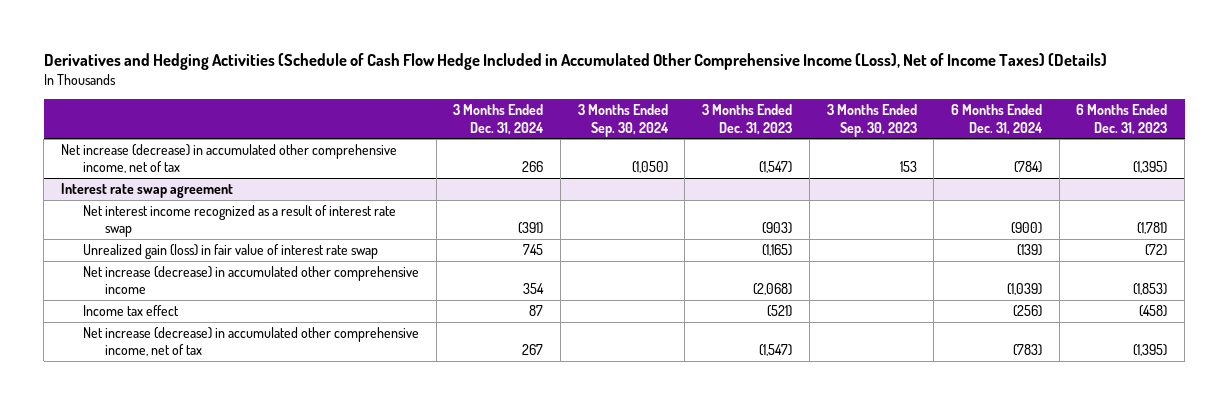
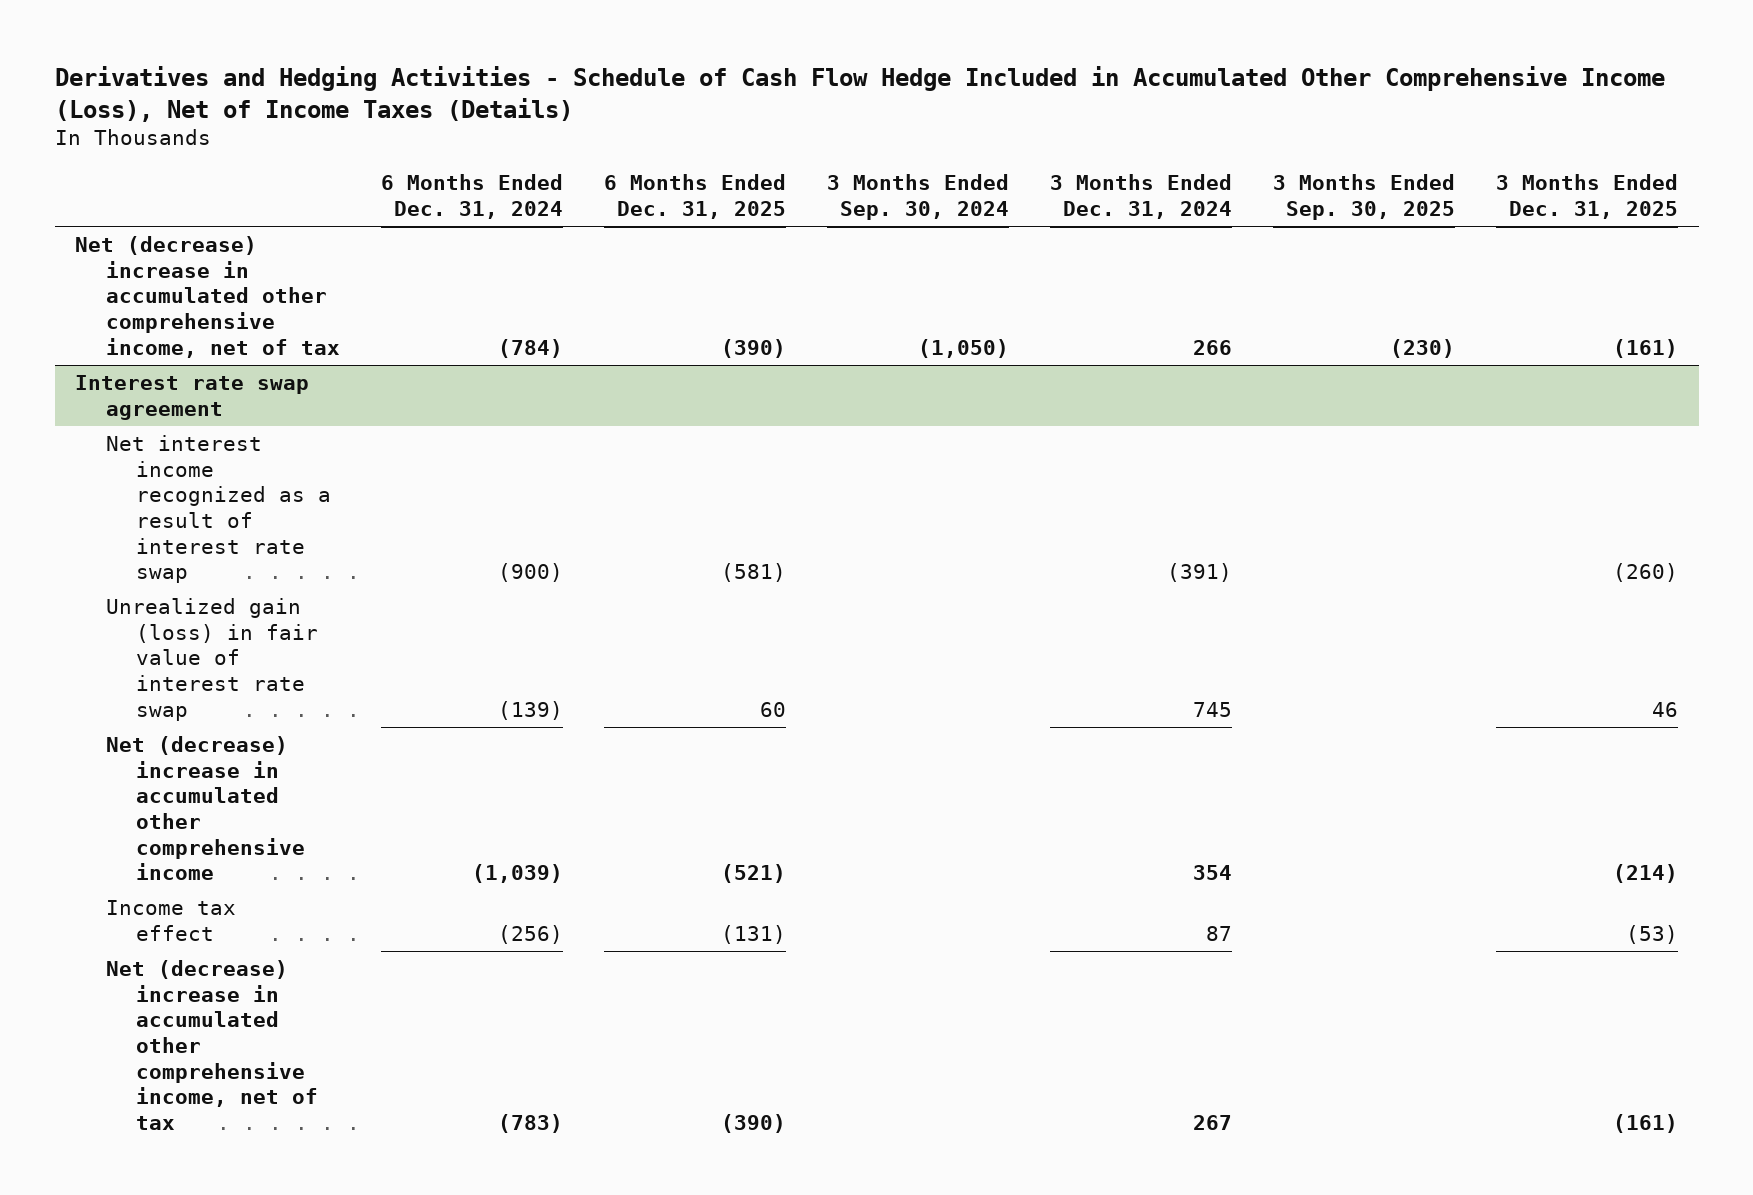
- Derivatives and Hedging Activities (Schedule of Cash Flow Hedge Included in Accumulated Other Comprehensive Income (Loss), Net of Income Taxes) (Details)
+ Derivatives and Hedging Activities - Schedule of Cash Flow Hedge Included in Accumulated Other Comprehensive Income (Loss), Net of Income Taxes (Details)
- | 3 Months Ended Dec. 31, 2024 | 3 Months Ended Sep. 30, 2024 | 3 Months Ended Dec. 31, 2023 | 3 Months Ended Sep. 30, 2023 | 6 Months Ended Dec. 31, 2024 | 6 Months Ended Dec. 31, 2023
+ | 6 Months Ended Dec. 31, 2024 | 6 Months Ended Dec. 31, 2025 | 3 Months Ended Sep. 30, 2024 | 3 Months Ended Dec. 31, 2024 | 3 Months Ended Sep. 30, 2025 | 3 Months Ended Dec. 31, 2025
- Net increase (decrease) in accumulated other comprehensive income, net of tax | 266 | (1,050) | (1,547) | 153 | (784) | (1,395)
+ Net (decrease) increase in accumulated other comprehensive income, net of tax | (784) | (390) | (1,050) | 266 | (230) | (161)
@ Interest rate swap agreement
- Net increase (decrease) in accumulated other comprehensive income | 354 | | (2,068) | | (1,039) | (1,853)
+ Net (decrease) increase in accumulated other comprehensive income | (1,039) | (521) | | 354 | | (214)
- Net increase (decrease) in accumulated other comprehensive income, net of tax | 267 | | (1,547) | | (783) | (1,395)
+ Net (decrease) increase in accumulated other comprehensive income, net of tax | (783) | (390) | | 267 | | (161)

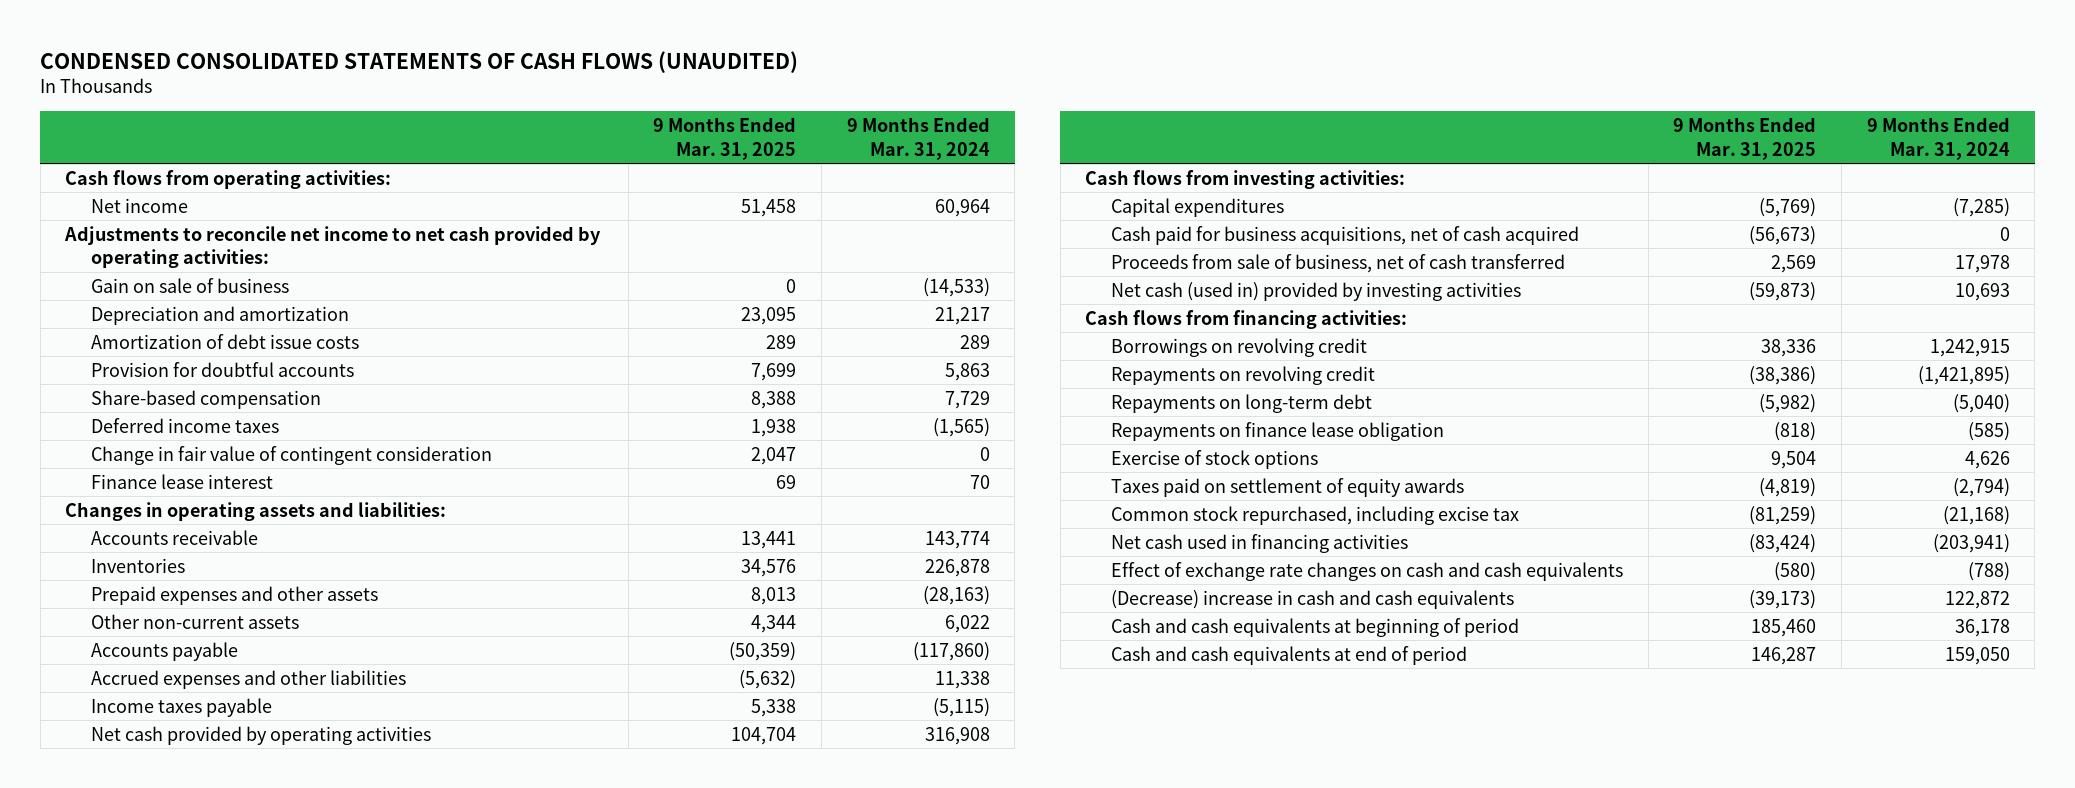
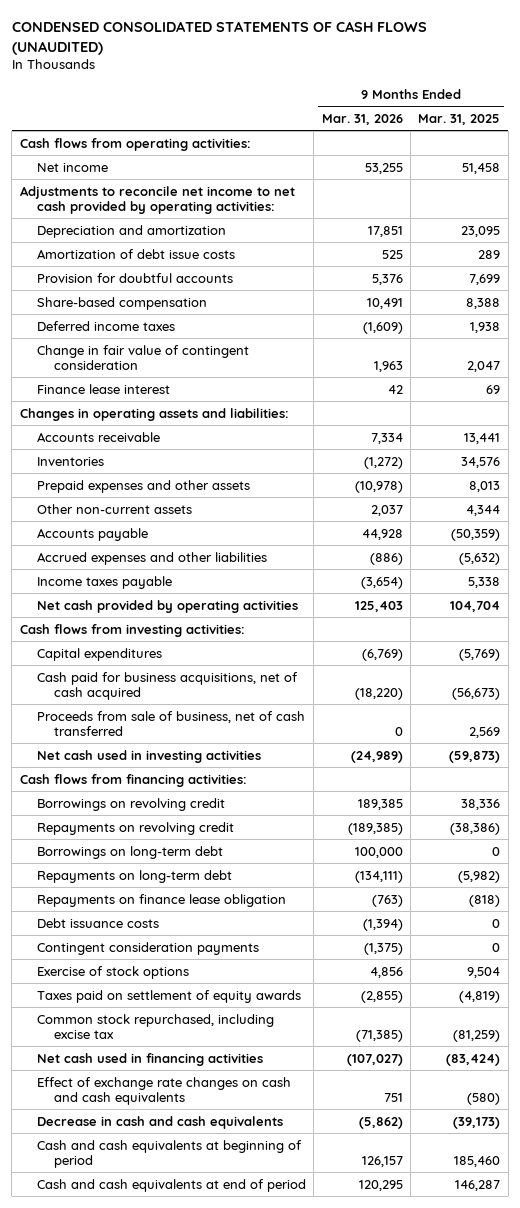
- | 9 Months Ended Mar. 31, 2025 | 9 Months Ended Mar. 31, 2024
+ | 9 Months Ended Mar. 31, 2026 | 9 Months Ended Mar. 31, 2025
- Gain on sale of business | 0 | (14,533)
- Net cash (used in) provided by investing activities | (59,873) | 10,693
+ Net cash used in investing activities | (24,989) | (59,873)
+ Borrowings on long-term debt | 100,000 | 0
+ Debt issuance costs | (1,394) | 0
+ Contingent consideration payments | (1,375) | 0
- (Decrease) increase in cash and cash equivalents | (39,173) | 122,872
+ Decrease in cash and cash equivalents | (5,862) | (39,173)

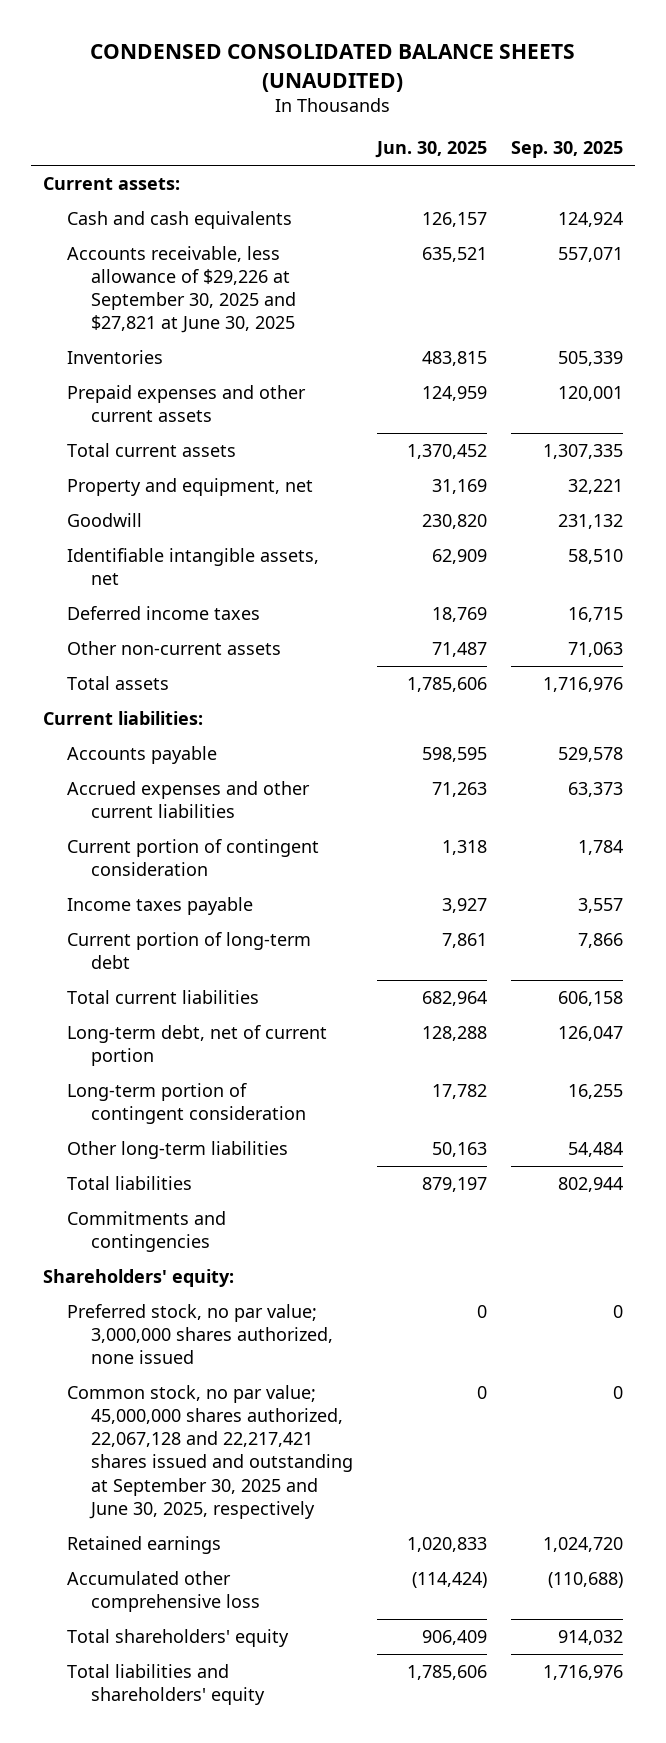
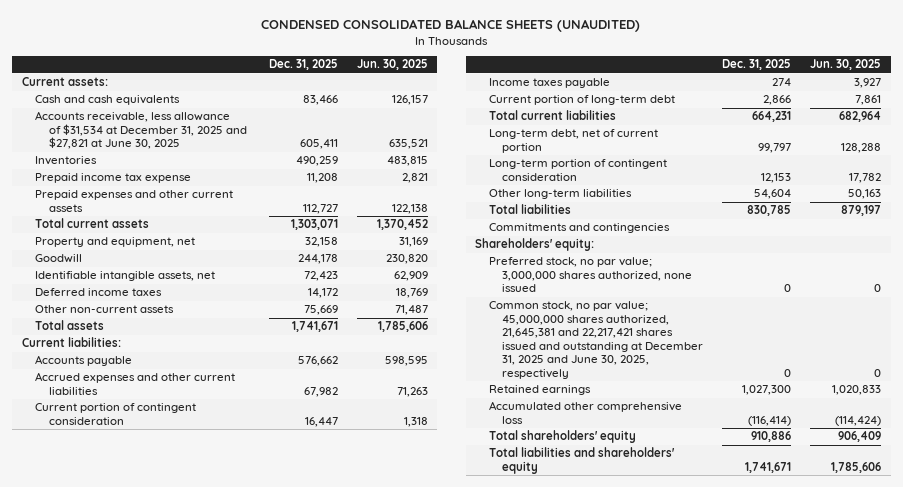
- | Jun. 30, 2025 | Sep. 30, 2025
+ | Dec. 31, 2025 | Jun. 30, 2025
- Accounts receivable, less allowance of $29,226 at September 30, 2025 and $27,821 at June 30, 2025 | 635,521 | 557,071
+ Accounts receivable, less allowance of $31,534 at December 31, 2025 and $27,821 at June 30, 2025 | 605,411 | 635,521
- Prepaid expenses and other current assets | 124,959 | 120,001
+ Prepaid income tax expense | 11,208 | 2,821
+ Prepaid expenses and other current assets | 112,727 | 122,138
- Common stock, no par value; 45,000,000 shares authorized, 22,067,128 and 22,217,421 shares issued and outstanding at September 30, 2025 and June 30, 2025, respectively | 0 | 0
+ Common stock, no par value; 45,000,000 shares authorized, 21,645,381 and 22,217,421 shares issued and outstanding at December 31, 2025 and June 30, 2025, respectively | 0 | 0

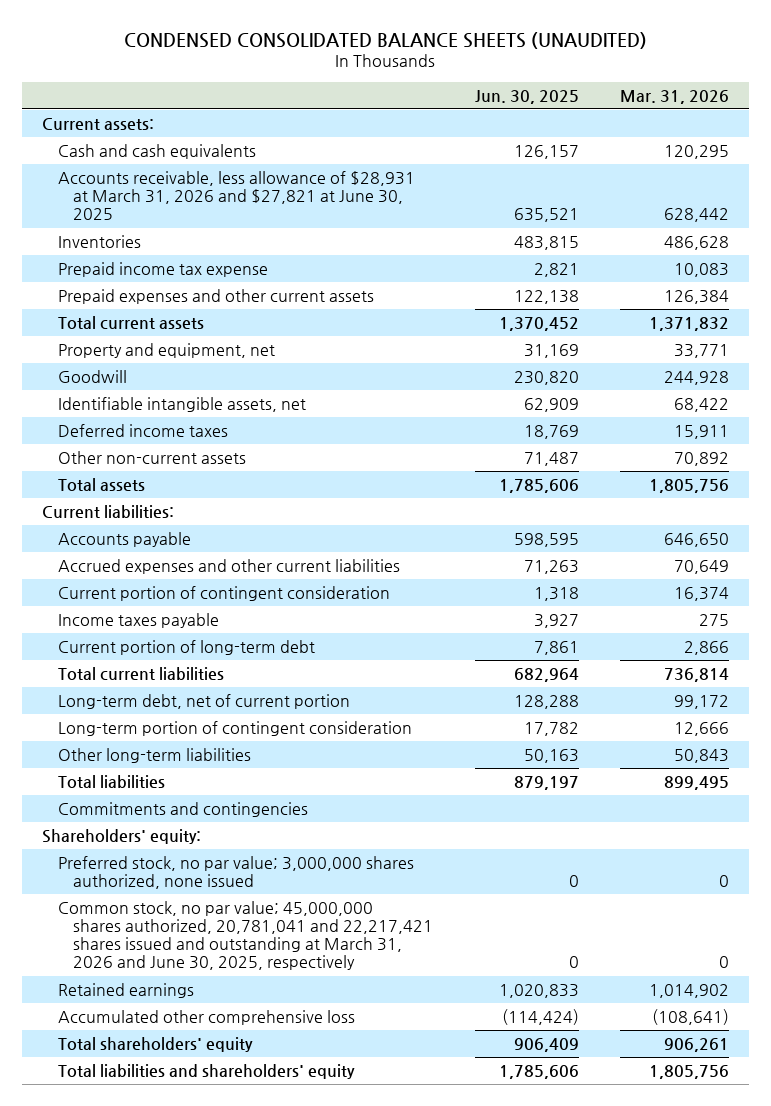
- | Dec. 31, 2025 | Jun. 30, 2025
+ | Jun. 30, 2025 | Mar. 31, 2026
- Accounts receivable, less allowance of $31,534 at December 31, 2025 and $27,821 at June 30, 2025 | 605,411 | 635,521
+ Accounts receivable, less allowance of $28,931 at March 31, 2026 and $27,821 at June 30, 2025 | 635,521 | 628,442
- Common stock, no par value; 45,000,000 shares authorized, 21,645,381 and 22,217,421 shares issued and outstanding at December 31, 2025 and June 30, 2025, respectively | 0 | 0
+ Common stock, no par value; 45,000,000 shares authorized, 20,781,041 and 22,217,421 shares issued and outstanding at March 31, 2026 and June 30, 2025, respectively | 0 | 0

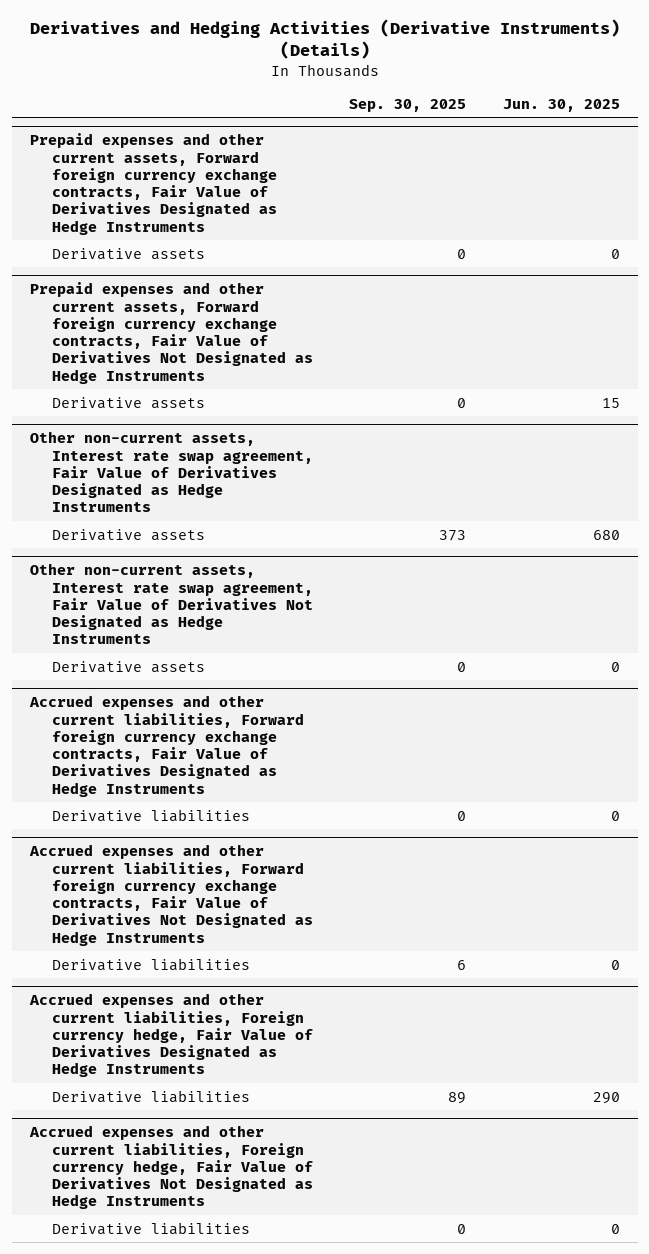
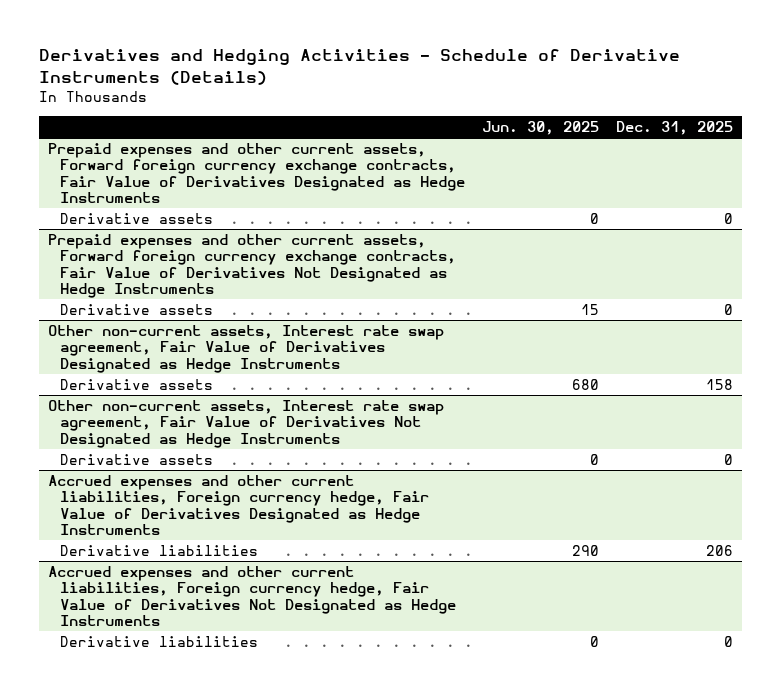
- Derivatives and Hedging Activities (Derivative Instruments) (Details)
+ Derivatives and Hedging Activities - Schedule of Derivative Instruments (Details)
- | Sep. 30, 2025 | Jun. 30, 2025
+ | Jun. 30, 2025 | Dec. 31, 2025
- Accrued expenses and other current liabilities, Forward foreign currency exchange contracts, Fair Value of Derivatives Designated as Hedge Instruments
- Derivative liabilities | 0 | 0
- Accrued expenses and other current liabilities, Forward foreign currency exchange contracts, Fair Value of Derivatives Not Designated as Hedge Instruments
- Derivative liabilities | 6 | 0

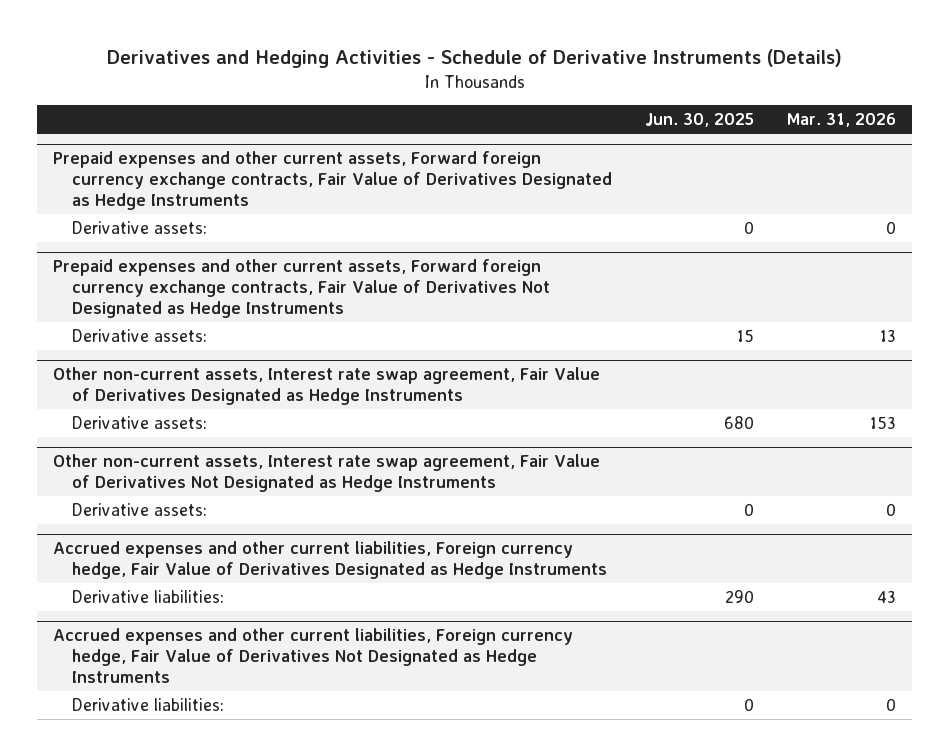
- | Jun. 30, 2025 | Dec. 31, 2025
+ | Jun. 30, 2025 | Mar. 31, 2026
@ Prepaid expenses and other current assets, Forward foreign currency exchange contracts, Fair Value of Derivatives Designated as Hedge Instruments
- Derivative assets | 0 | 0
+ Derivative assets: | 0 | 0
@ Prepaid expenses and other current assets, Forward foreign currency exchange contracts, Fair Value of Derivatives Not Designated as Hedge Instruments
- Derivative assets | 15 | 0
+ Derivative assets: | 15 | 13
@ Other non-current assets, Interest rate swap agreement, Fair Value of Derivatives Designated as Hedge Instruments
- Derivative assets | 680 | 158
+ Derivative assets: | 680 | 153
@ Other non-current assets, Interest rate swap agreement, Fair Value of Derivatives Not Designated as Hedge Instruments
- Derivative assets | 0 | 0
+ Derivative assets: | 0 | 0
@ Accrued expenses and other current liabilities, Foreign currency hedge, Fair Value of Derivatives Designated as Hedge Instruments
- Derivative liabilities | 290 | 206
+ Derivative liabilities: | 290 | 43
@ Accrued expenses and other current liabilities, Foreign currency hedge, Fair Value of Derivatives Not Designated as Hedge Instruments
- Derivative liabilities | 0 | 0
+ Derivative liabilities: | 0 | 0

